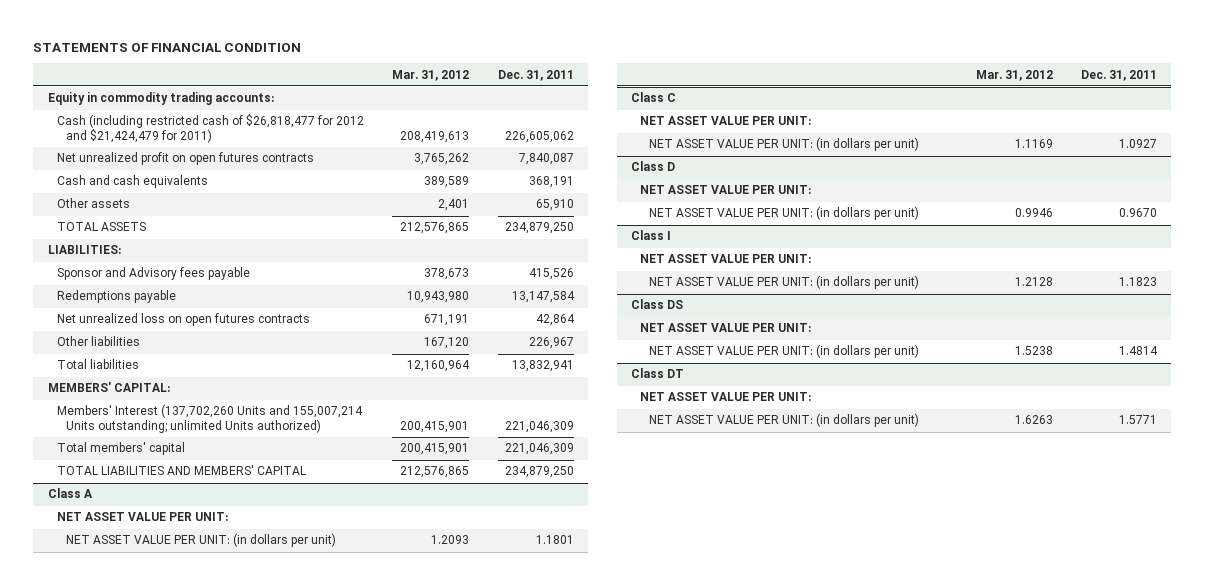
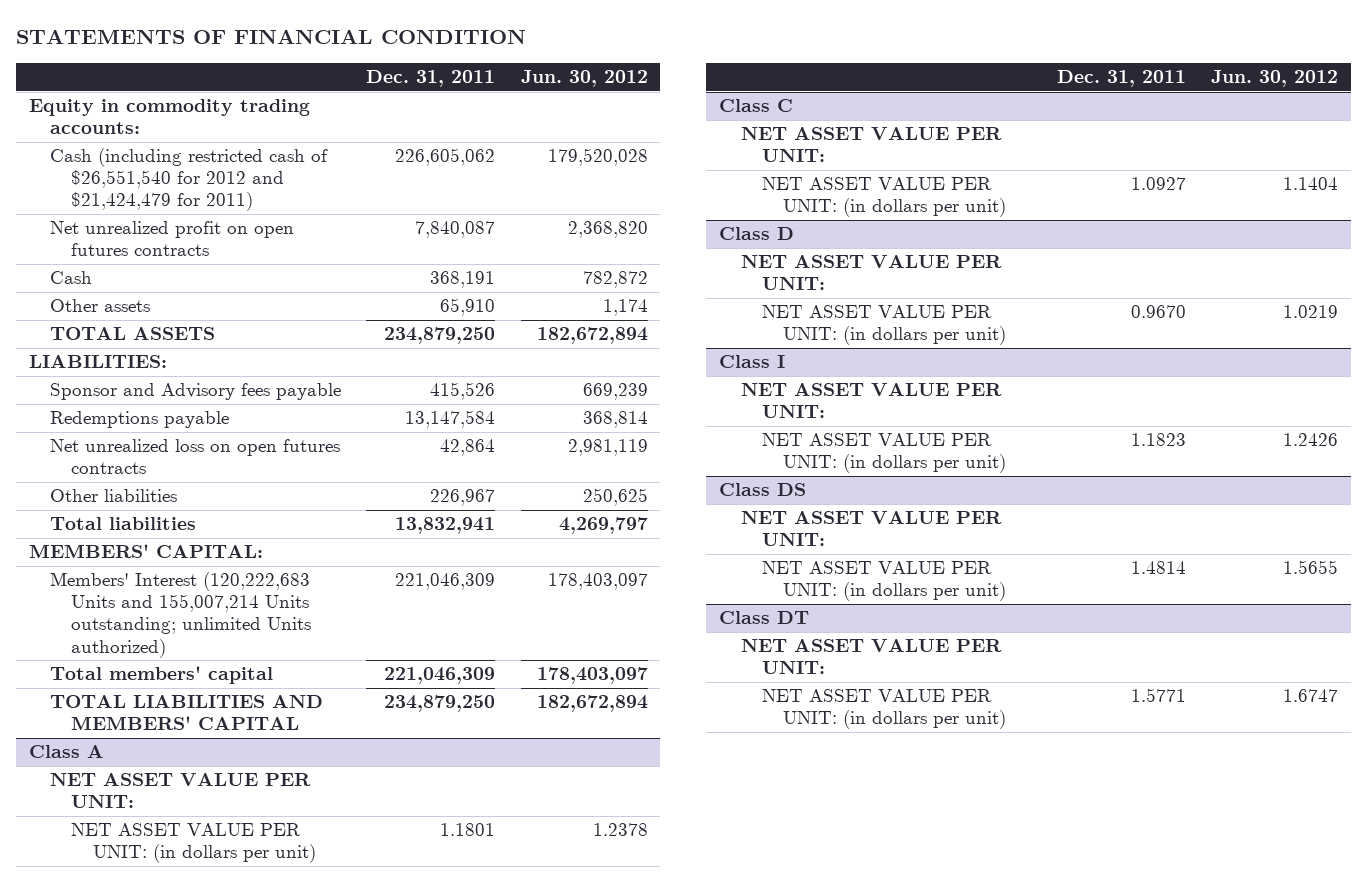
- | Mar. 31, 2012 | Dec. 31, 2011
+ | Dec. 31, 2011 | Jun. 30, 2012
- Cash (including restricted cash of $26,818,477 for 2012 and $21,424,479 for 2011) | 208,419,613 | 226,605,062
+ Cash (including restricted cash of $26,551,540 for 2012 and $21,424,479 for 2011) | 226,605,062 | 179,520,028
- Cash and cash equivalents | 389,589 | 368,191
+ Cash | 368,191 | 782,872
- Members' Interest (137,702,260 Units and 155,007,214 Units outstanding; unlimited Units authorized) | 200,415,901 | 221,046,309
+ Members' Interest (120,222,683 Units and 155,007,214 Units outstanding; unlimited Units authorized) | 221,046,309 | 178,403,097

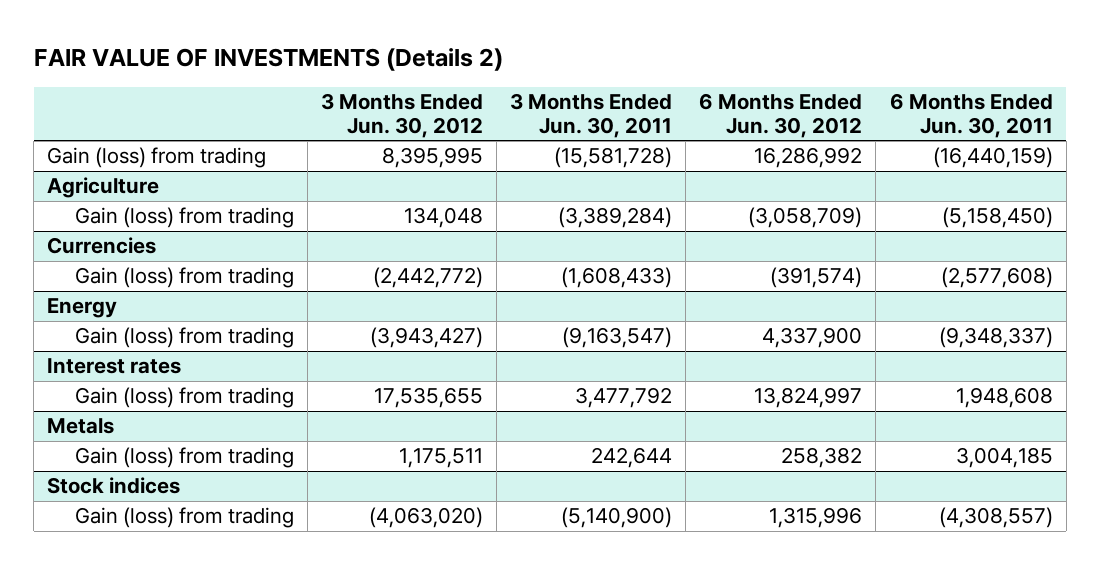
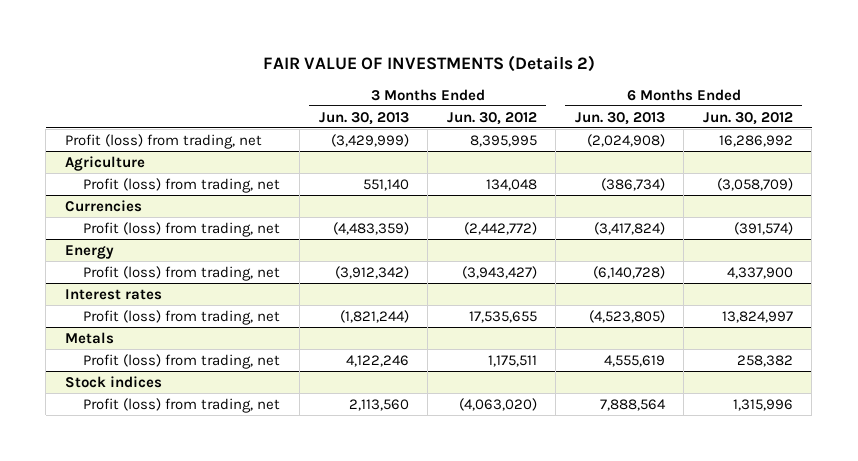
- | 3 Months Ended Jun. 30, 2012 | 3 Months Ended Jun. 30, 2011 | 6 Months Ended Jun. 30, 2012 | 6 Months Ended Jun. 30, 2011
+ | 3 Months Ended Jun. 30, 2013 | 3 Months Ended Jun. 30, 2012 | 6 Months Ended Jun. 30, 2013 | 6 Months Ended Jun. 30, 2012
- Gain (loss) from trading | 8,395,995 | (15,581,728) | 16,286,992 | (16,440,159)
+ Profit (loss) from trading, net | (3,429,999) | 8,395,995 | (2,024,908) | 16,286,992
@ Agriculture
- Gain (loss) from trading | 134,048 | (3,389,284) | (3,058,709) | (5,158,450)
+ Profit (loss) from trading, net | 551,140 | 134,048 | (386,734) | (3,058,709)
@ Currencies
- Gain (loss) from trading | (2,442,772) | (1,608,433) | (391,574) | (2,577,608)
+ Profit (loss) from trading, net | (4,483,359) | (2,442,772) | (3,417,824) | (391,574)
@ Energy
- Gain (loss) from trading | (3,943,427) | (9,163,547) | 4,337,900 | (9,348,337)
+ Profit (loss) from trading, net | (3,912,342) | (3,943,427) | (6,140,728) | 4,337,900
@ Interest rates
- Gain (loss) from trading | 17,535,655 | 3,477,792 | 13,824,997 | 1,948,608
+ Profit (loss) from trading, net | (1,821,244) | 17,535,655 | (4,523,805) | 13,824,997
@ Metals
- Gain (loss) from trading | 1,175,511 | 242,644 | 258,382 | 3,004,185
+ Profit (loss) from trading, net | 4,122,246 | 1,175,511 | 4,555,619 | 258,382
@ Stock indices
- Gain (loss) from trading | (4,063,020) | (5,140,900) | 1,315,996 | (4,308,557)
+ Profit (loss) from trading, net | 2,113,560 | (4,063,020) | 7,888,564 | 1,315,996

